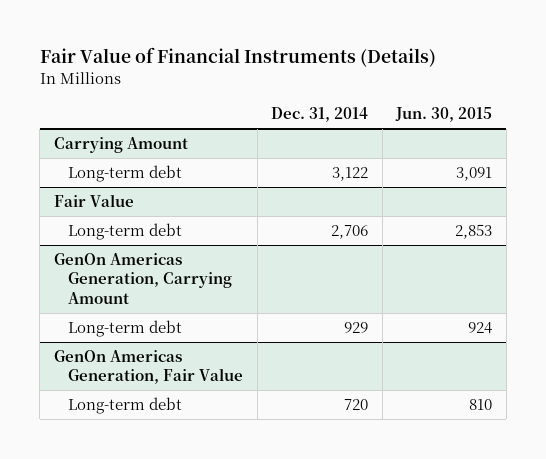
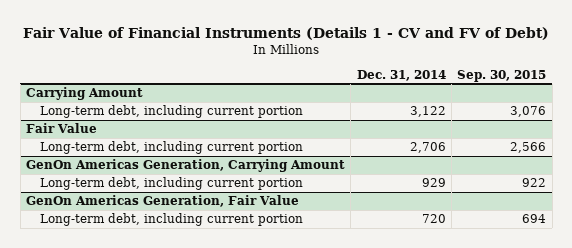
- Fair Value of Financial Instruments (Details)
+ Fair Value of Financial Instruments (Details 1 - CV and FV of Debt)
- | Dec. 31, 2014 | Jun. 30, 2015
+ | Dec. 31, 2014 | Sep. 30, 2015
@ Carrying Amount
- Long-term debt | 3,122 | 3,091
+ Long-term debt, including current portion | 3,122 | 3,076
@ Fair Value
- Long-term debt | 2,706 | 2,853
+ Long-term debt, including current portion | 2,706 | 2,566
@ GenOn Americas Generation, Carrying Amount
- Long-term debt | 929 | 924
+ Long-term debt, including current portion | 929 | 922
@ GenOn Americas Generation, Fair Value
- Long-term debt | 720 | 810
+ Long-term debt, including current portion | 720 | 694

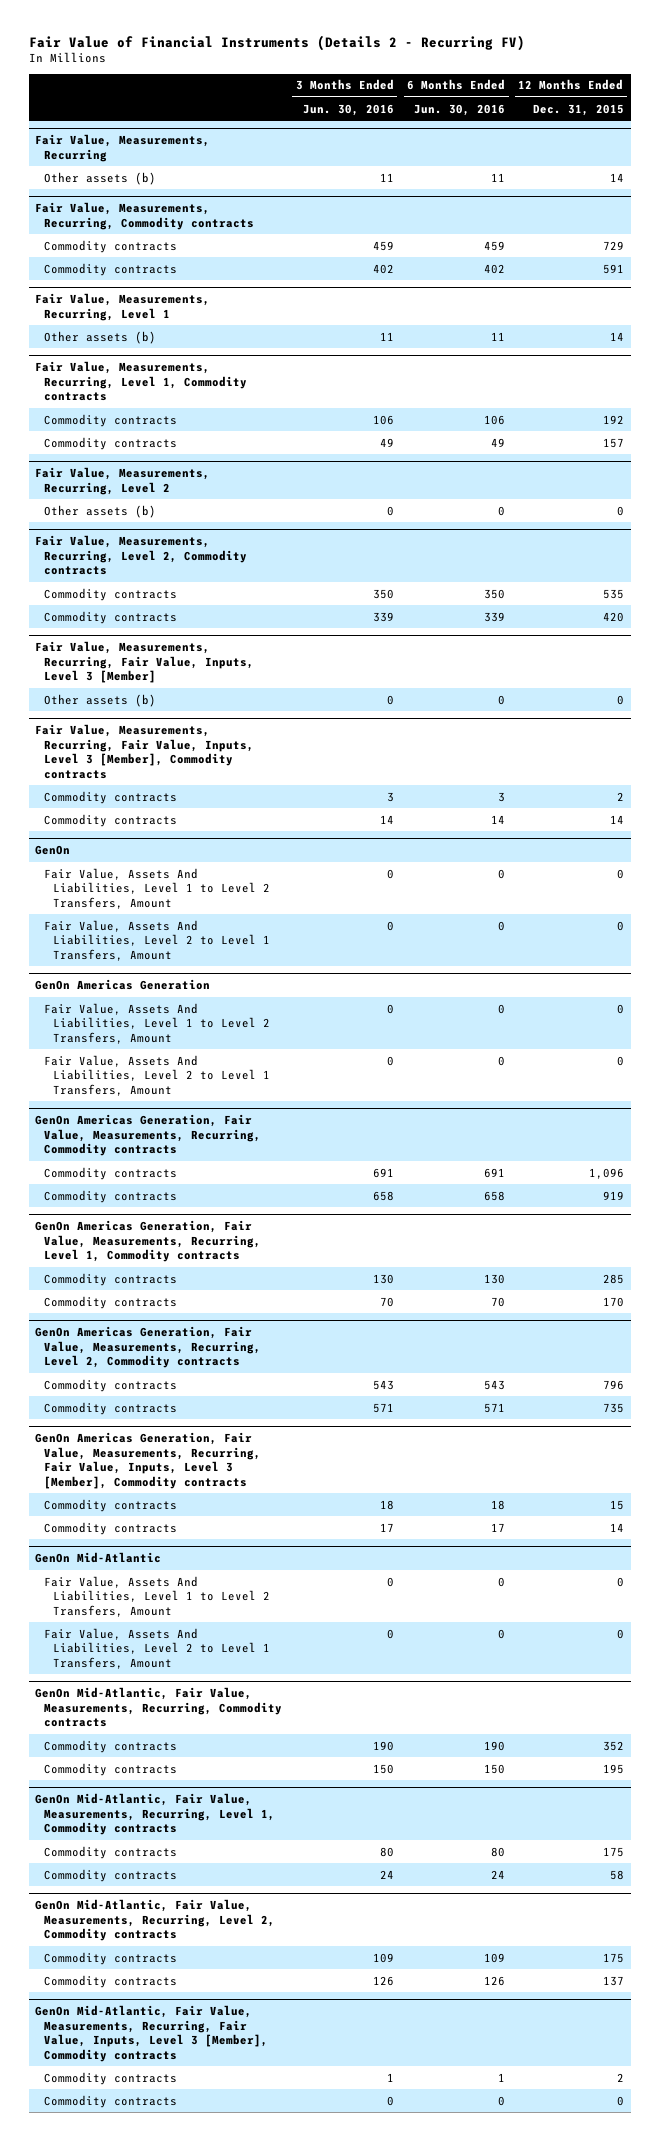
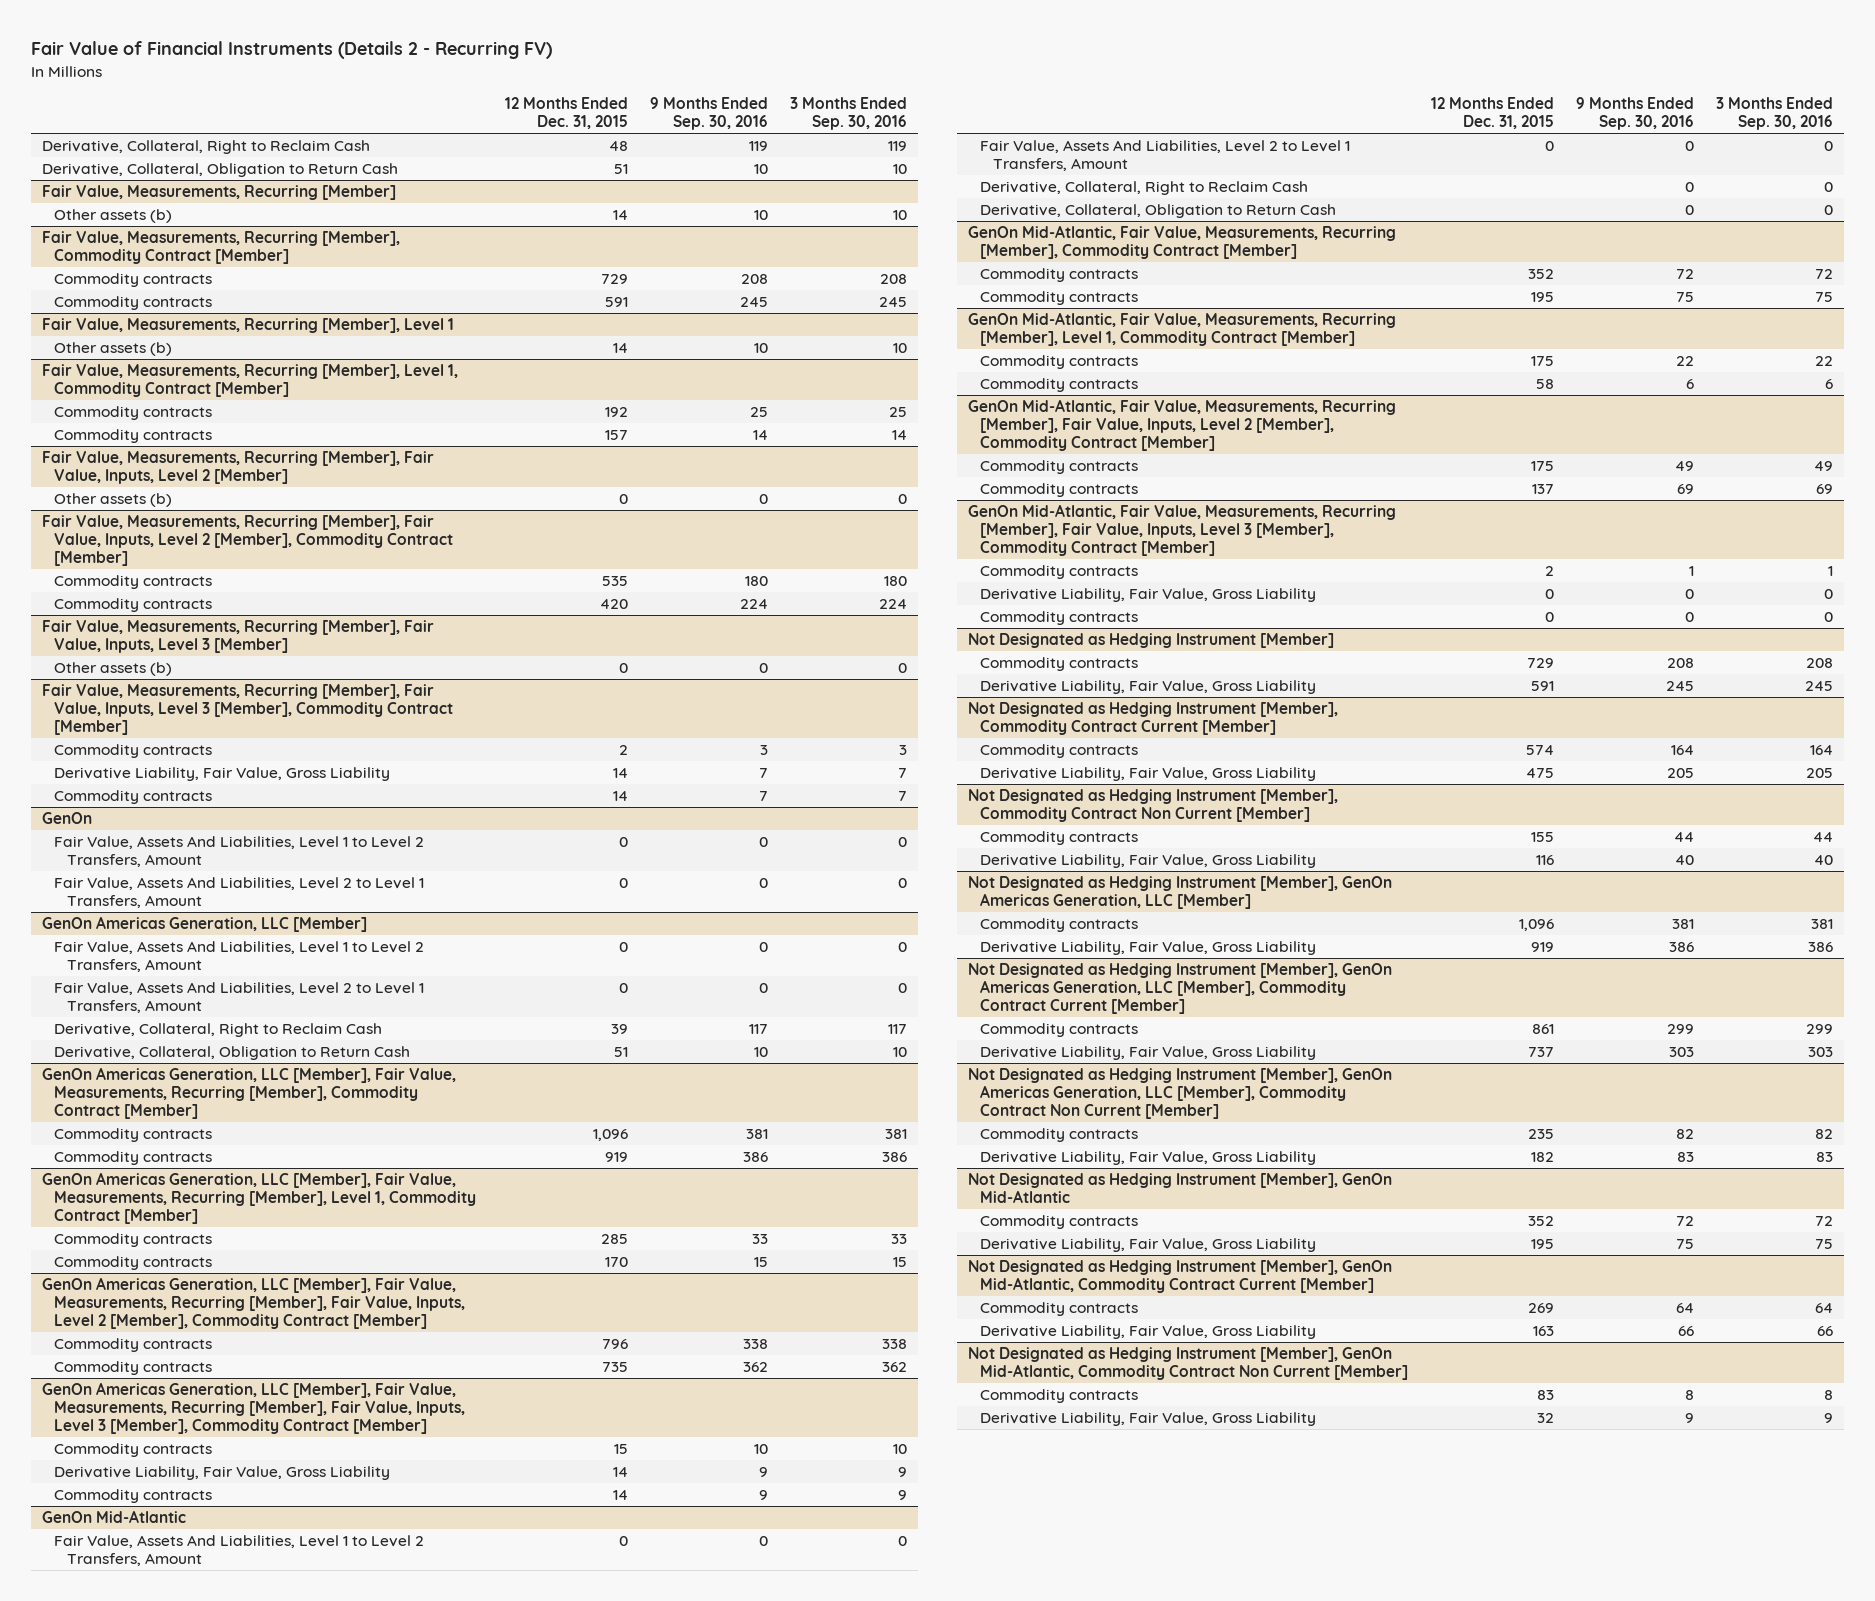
- | 3 Months Ended Jun. 30, 2016 | 6 Months Ended Jun. 30, 2016 | 12 Months Ended Dec. 31, 2015
+ | 12 Months Ended Dec. 31, 2015 | 9 Months Ended Sep. 30, 2016 | 3 Months Ended Sep. 30, 2016
- Fair Value, Measurements, Recurring
+ Derivative, Collateral, Right to Reclaim Cash | 48 | 119 | 119
+ Derivative, Collateral, Obligation to Return Cash | 51 | 10 | 10
+ Fair Value, Measurements, Recurring [Member]
- Fair Value, Measurements, Recurring, Commodity contracts
+ Fair Value, Measurements, Recurring [Member], Commodity Contract [Member]
- Fair Value, Measurements, Recurring, Level 1
+ Fair Value, Measurements, Recurring [Member], Level 1
- Fair Value, Measurements, Recurring, Level 1, Commodity contracts
+ Fair Value, Measurements, Recurring [Member], Level 1, Commodity Contract [Member]
- Fair Value, Measurements, Recurring, Level 2
+ Fair Value, Measurements, Recurring [Member], Fair Value, Inputs, Level 2 [Member]
- Fair Value, Measurements, Recurring, Level 2, Commodity contracts
+ Fair Value, Measurements, Recurring [Member], Fair Value, Inputs, Level 2 [Member], Commodity Contract [Member]
- Fair Value, Measurements, Recurring, Fair Value, Inputs, Level 3 [Member]
+ Fair Value, Measurements, Recurring [Member], Fair Value, Inputs, Level 3 [Member]
- Fair Value, Measurements, Recurring, Fair Value, Inputs, Level 3 [Member], Commodity contracts
+ Fair Value, Measurements, Recurring [Member], Fair Value, Inputs, Level 3 [Member], Commodity Contract [Member]
+ Derivative Liability, Fair Value, Gross Liability | 14 | 7 | 7
- GenOn Americas Generation
+ GenOn Americas Generation, LLC [Member]
- GenOn Americas Generation, Fair Value, Measurements, Recurring, Commodity contracts
+ Derivative, Collateral, Right to Reclaim Cash | 39 | 117 | 117
+ Derivative, Collateral, Obligation to Return Cash | 51 | 10 | 10
+ GenOn Americas Generation, LLC [Member], Fair Value, Measurements, Recurring [Member], Commodity Contract [Member]
- GenOn Americas Generation, Fair Value, Measurements, Recurring, Level 1, Commodity contracts
+ GenOn Americas Generation, LLC [Member], Fair Value, Measurements, Recurring [Member], Level 1, Commodity Contract [Member]
- GenOn Americas Generation, Fair Value, Measurements, Recurring, Level 2, Commodity contracts
+ GenOn Americas Generation, LLC [Member], Fair Value, Measurements, Recurring [Member], Fair Value, Inputs, Level 2 [Member], Commodity Contract [Member]
- GenOn Americas Generation, Fair Value, Measurements, Recurring, Fair Value, Inputs, Level 3 [Member], Commodity contracts
+ GenOn Americas Generation, LLC [Member], Fair Value, Measurements, Recurring [Member], Fair Value, Inputs, Level 3 [Member], Commodity Contract [Member]
+ Derivative Liability, Fair Value, Gross Liability | 14 | 9 | 9
- GenOn Mid-Atlantic, Fair Value, Measurements, Recurring, Commodity contracts
@ GenOn Mid-Atlantic
+ Derivative, Collateral, Right to Reclaim Cash | | 0 | 0
+ Derivative, Collateral, Obligation to Return Cash | | 0 | 0
+ GenOn Mid-Atlantic, Fair Value, Measurements, Recurring [Member], Commodity Contract [Member]
- GenOn Mid-Atlantic, Fair Value, Measurements, Recurring, Level 1, Commodity contracts
+ GenOn Mid-Atlantic, Fair Value, Measurements, Recurring [Member], Level 1, Commodity Contract [Member]
- GenOn Mid-Atlantic, Fair Value, Measurements, Recurring, Level 2, Commodity contracts
+ GenOn Mid-Atlantic, Fair Value, Measurements, Recurring [Member], Fair Value, Inputs, Level 2 [Member], Commodity Contract [Member]
- GenOn Mid-Atlantic, Fair Value, Measurements, Recurring, Fair Value, Inputs, Level 3 [Member], Commodity contracts
+ GenOn Mid-Atlantic, Fair Value, Measurements, Recurring [Member], Fair Value, Inputs, Level 3 [Member], Commodity Contract [Member]
+ Derivative Liability, Fair Value, Gross Liability | 0 | 0 | 0
+ Not Designated as Hedging Instrument [Member]
+ Commodity contracts | 729 | 208 | 208
+ Derivative Liability, Fair Value, Gross Liability | 591 | 245 | 245
+ Not Designated as Hedging Instrument [Member], Commodity Contract Current [Member]
+ Commodity contracts | 574 | 164 | 164
+ Derivative Liability, Fair Value, Gross Liability | 475 | 205 | 205
+ Not Designated as Hedging Instrument [Member], Commodity Contract Non Current [Member]
+ Commodity contracts | 155 | 44 | 44
+ Derivative Liability, Fair Value, Gross Liability | 116 | 40 | 40
+ Not Designated as Hedging Instrument [Member], GenOn Americas Generation, LLC [Member]
+ Commodity contracts | 1,096 | 381 | 381
+ Derivative Liability, Fair Value, Gross Liability | 919 | 386 | 386
+ Not Designated as Hedging Instrument [Member], GenOn Americas Generation, LLC [Member], Commodity Contract Current [Member]
+ Commodity contracts | 861 | 299 | 299
+ Derivative Liability, Fair Value, Gross Liability | 737 | 303 | 303
+ Not Designated as Hedging Instrument [Member], GenOn Americas Generation, LLC [Member], Commodity Contract Non Current [Member]
+ Commodity contracts | 235 | 82 | 82
+ Derivative Liability, Fair Value, Gross Liability | 182 | 83 | 83
+ Not Designated as Hedging Instrument [Member], GenOn Mid-Atlantic
+ Commodity contracts | 352 | 72 | 72
+ Derivative Liability, Fair Value, Gross Liability | 195 | 75 | 75
+ Not Designated as Hedging Instrument [Member], GenOn Mid-Atlantic, Commodity Contract Current [Member]
+ Commodity contracts | 269 | 64 | 64
+ Derivative Liability, Fair Value, Gross Liability | 163 | 66 | 66
+ Not Designated as Hedging Instrument [Member], GenOn Mid-Atlantic, Commodity Contract Non Current [Member]
+ Commodity contracts | 83 | 8 | 8
+ Derivative Liability, Fair Value, Gross Liability | 32 | 9 | 9

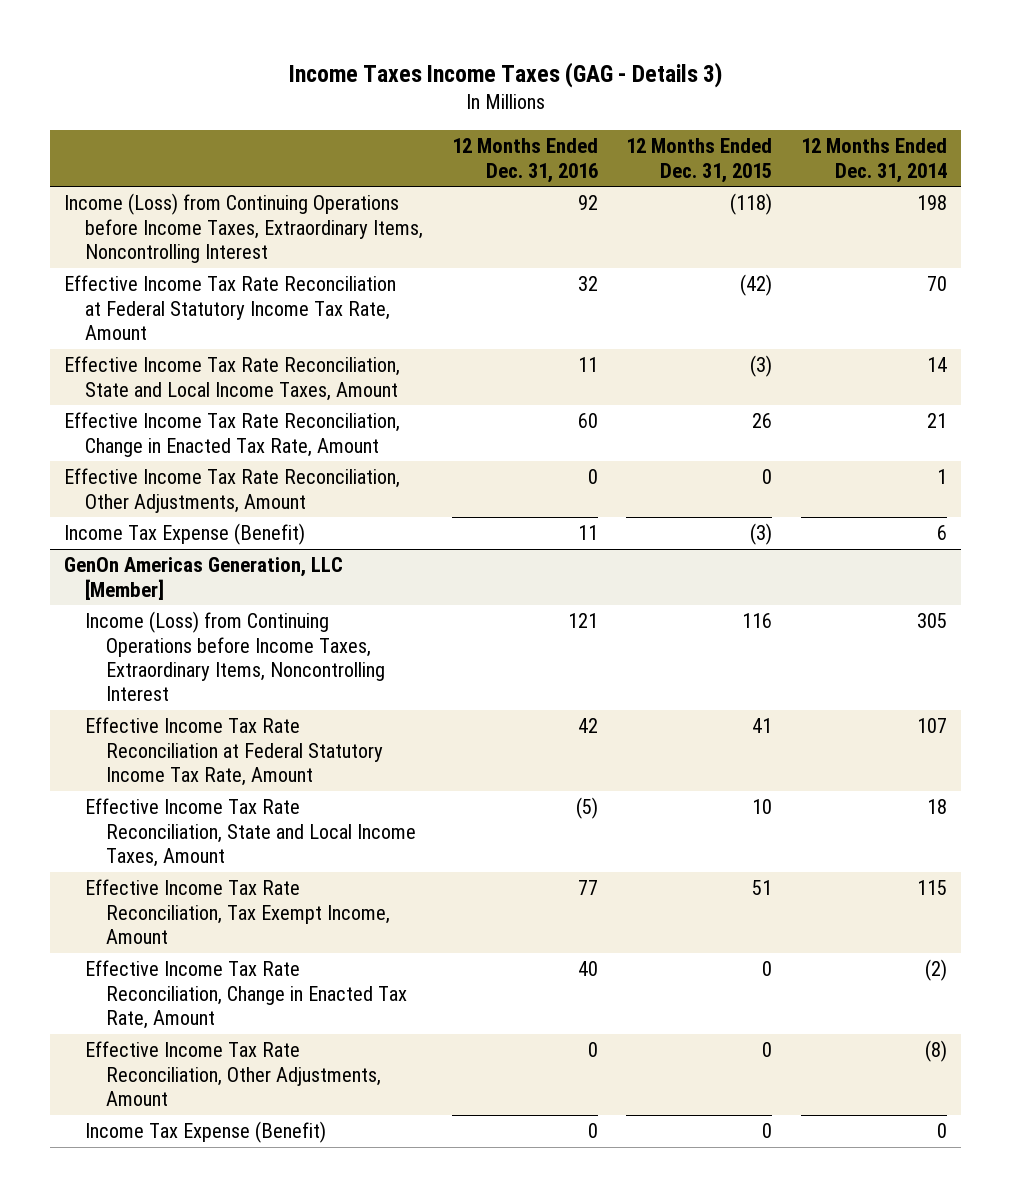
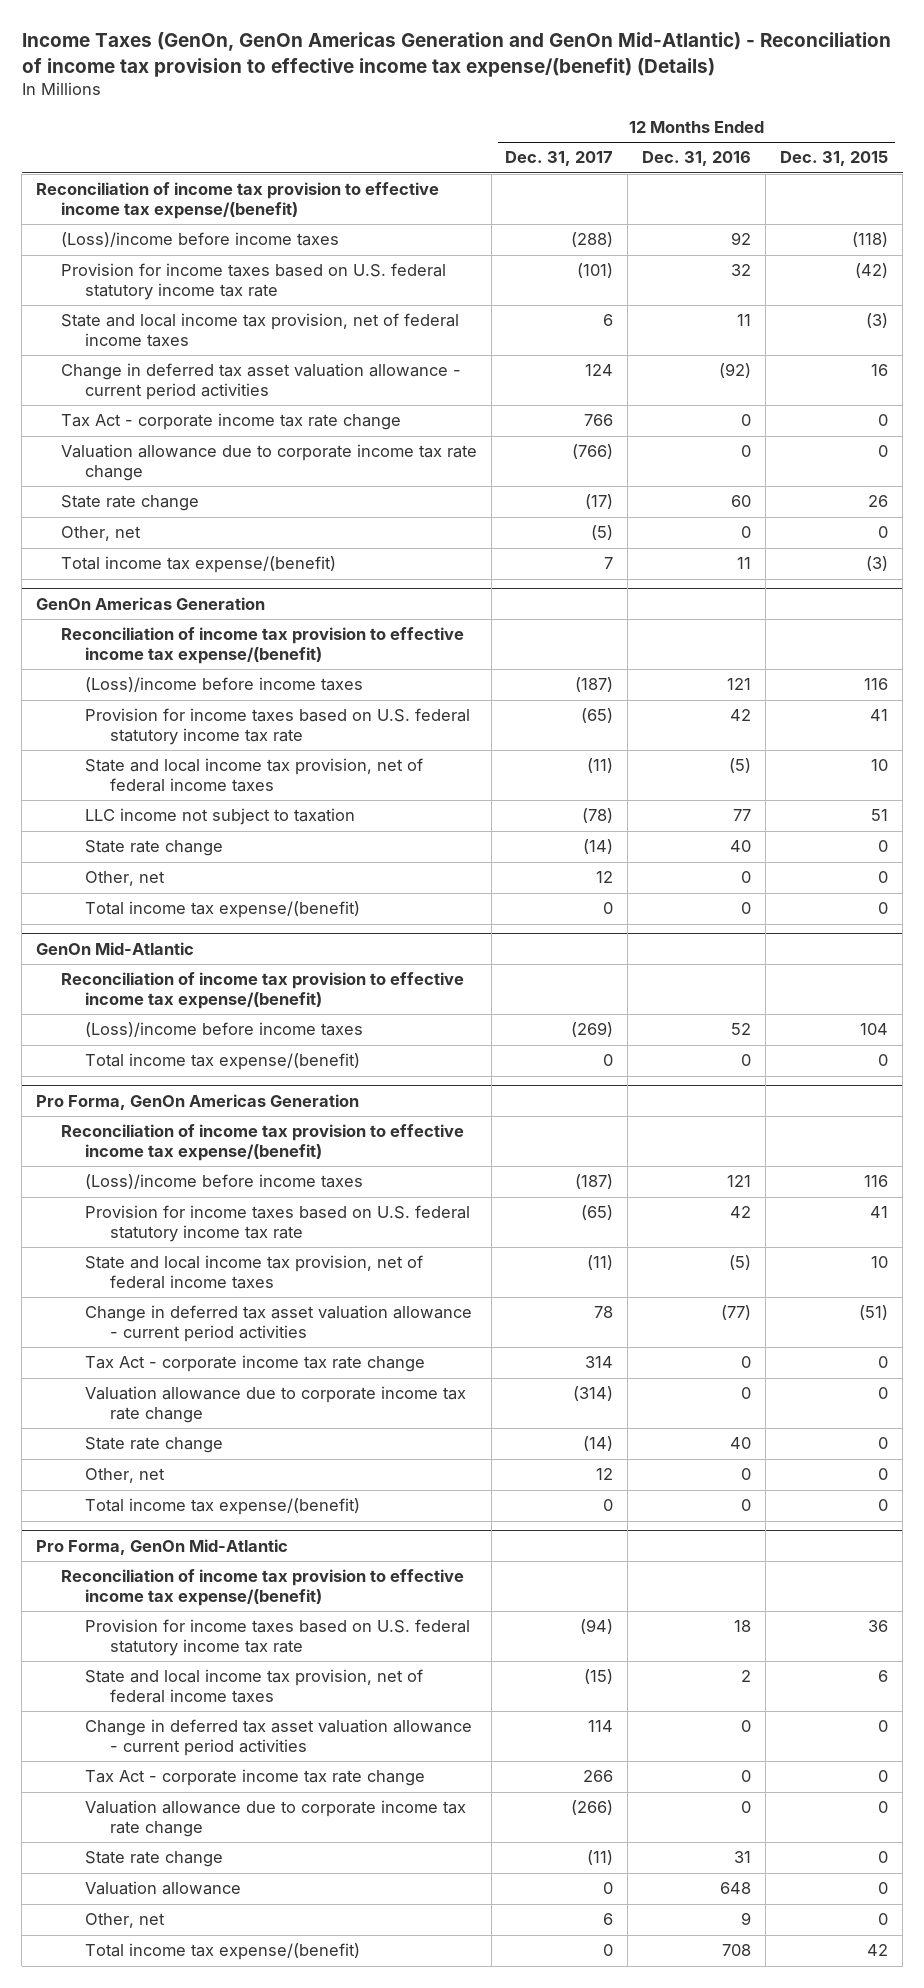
- Income Taxes Income Taxes (GAG - Details 3)
+ Income Taxes (GenOn, GenOn Americas Generation and GenOn Mid-Atlantic) - Reconciliation of income tax provision to effective income tax expense/(benefit) (Details)
- | 12 Months Ended Dec. 31, 2016 | 12 Months Ended Dec. 31, 2015 | 12 Months Ended Dec. 31, 2014
+ | 12 Months Ended Dec. 31, 2017 | 12 Months Ended Dec. 31, 2016 | 12 Months Ended Dec. 31, 2015
- Income (Loss) from Continuing Operations before Income Taxes, Extraordinary Items, Noncontrolling Interest | 92 | (118) | 198
- Effective Income Tax Rate Reconciliation at Federal Statutory Income Tax Rate, Amount | 32 | (42) | 70
- Effective Income Tax Rate Reconciliation, State and Local Income Taxes, Amount | 11 | (3) | 14
- Effective Income Tax Rate Reconciliation, Change in Enacted Tax Rate, Amount | 60 | 26 | 21
- Effective Income Tax Rate Reconciliation, Other Adjustments, Amount | 0 | 0 | 1
- Income Tax Expense (Benefit) | 11 | (3) | 6
- GenOn Americas Generation, LLC [Member]
- Income (Loss) from Continuing Operations before Income Taxes, Extraordinary Items, Noncontrolling Interest | 121 | 116 | 305
- Effective Income Tax Rate Reconciliation at Federal Statutory Income Tax Rate, Amount | 42 | 41 | 107
- Effective Income Tax Rate Reconciliation, State and Local Income Taxes, Amount | (5) | 10 | 18
- Effective Income Tax Rate Reconciliation, Tax Exempt Income, Amount | 77 | 51 | 115
- Effective Income Tax Rate Reconciliation, Change in Enacted Tax Rate, Amount | 40 | 0 | (2)
- Effective Income Tax Rate Reconciliation, Other Adjustments, Amount | 0 | 0 | (8)
- Income Tax Expense (Benefit) | 0 | 0 | 0
+ Reconciliation of income tax provision to effective income tax expense/(benefit)
+ (Loss)/income before income taxes | (288) | 92 | (118)
+ Provision for income taxes based on U.S. federal statutory income tax rate | (101) | 32 | (42)
+ State and local income tax provision, net of federal income taxes | 6 | 11 | (3)
+ Change in deferred tax asset valuation allowance - current period activities | 124 | (92) | 16
+ Tax Act - corporate income tax rate change | 766 | 0 | 0
+ Valuation allowance due to corporate income tax rate change | (766) | 0 | 0
+ State rate change | (17) | 60 | 26
+ Other, net | (5) | 0 | 0
+ Total income tax expense/(benefit) | 7 | 11 | (3)
+ GenOn Americas Generation
+ Reconciliation of income tax provision to effective income tax expense/(benefit)
+ (Loss)/income before income taxes | (187) | 121 | 116
+ Provision for income taxes based on U.S. federal statutory income tax rate | (65) | 42 | 41
+ State and local income tax provision, net of federal income taxes | (11) | (5) | 10
+ LLC income not subject to taxation | (78) | 77 | 51
+ State rate change | (14) | 40 | 0
+ Other, net | 12 | 0 | 0
+ Total income tax expense/(benefit) | 0 | 0 | 0
+ GenOn Mid-Atlantic
+ Reconciliation of income tax provision to effective income tax expense/(benefit)
+ (Loss)/income before income taxes | (269) | 52 | 104
+ Total income tax expense/(benefit) | 0 | 0 | 0
+ Pro Forma, GenOn Americas Generation
+ Reconciliation of income tax provision to effective income tax expense/(benefit)
+ (Loss)/income before income taxes | (187) | 121 | 116
+ Provision for income taxes based on U.S. federal statutory income tax rate | (65) | 42 | 41
+ State and local income tax provision, net of federal income taxes | (11) | (5) | 10
+ Change in deferred tax asset valuation allowance - current period activities | 78 | (77) | (51)
+ Tax Act - corporate income tax rate change | 314 | 0 | 0
+ Valuation allowance due to corporate income tax rate change | (314) | 0 | 0
+ State rate change | (14) | 40 | 0
+ Other, net | 12 | 0 | 0
+ Total income tax expense/(benefit) | 0 | 0 | 0
+ Pro Forma, GenOn Mid-Atlantic
+ Reconciliation of income tax provision to effective income tax expense/(benefit)
+ Provision for income taxes based on U.S. federal statutory income tax rate | (94) | 18 | 36
+ State and local income tax provision, net of federal income taxes | (15) | 2 | 6
+ Change in deferred tax asset valuation allowance - current period activities | 114 | 0 | 0
+ Tax Act - corporate income tax rate change | 266 | 0 | 0
+ Valuation allowance due to corporate income tax rate change | (266) | 0 | 0
+ State rate change | (11) | 31 | 0
+ Valuation allowance | 0 | 648 | 0
+ Other, net | 6 | 9 | 0
+ Total income tax expense/(benefit) | 0 | 708 | 42

